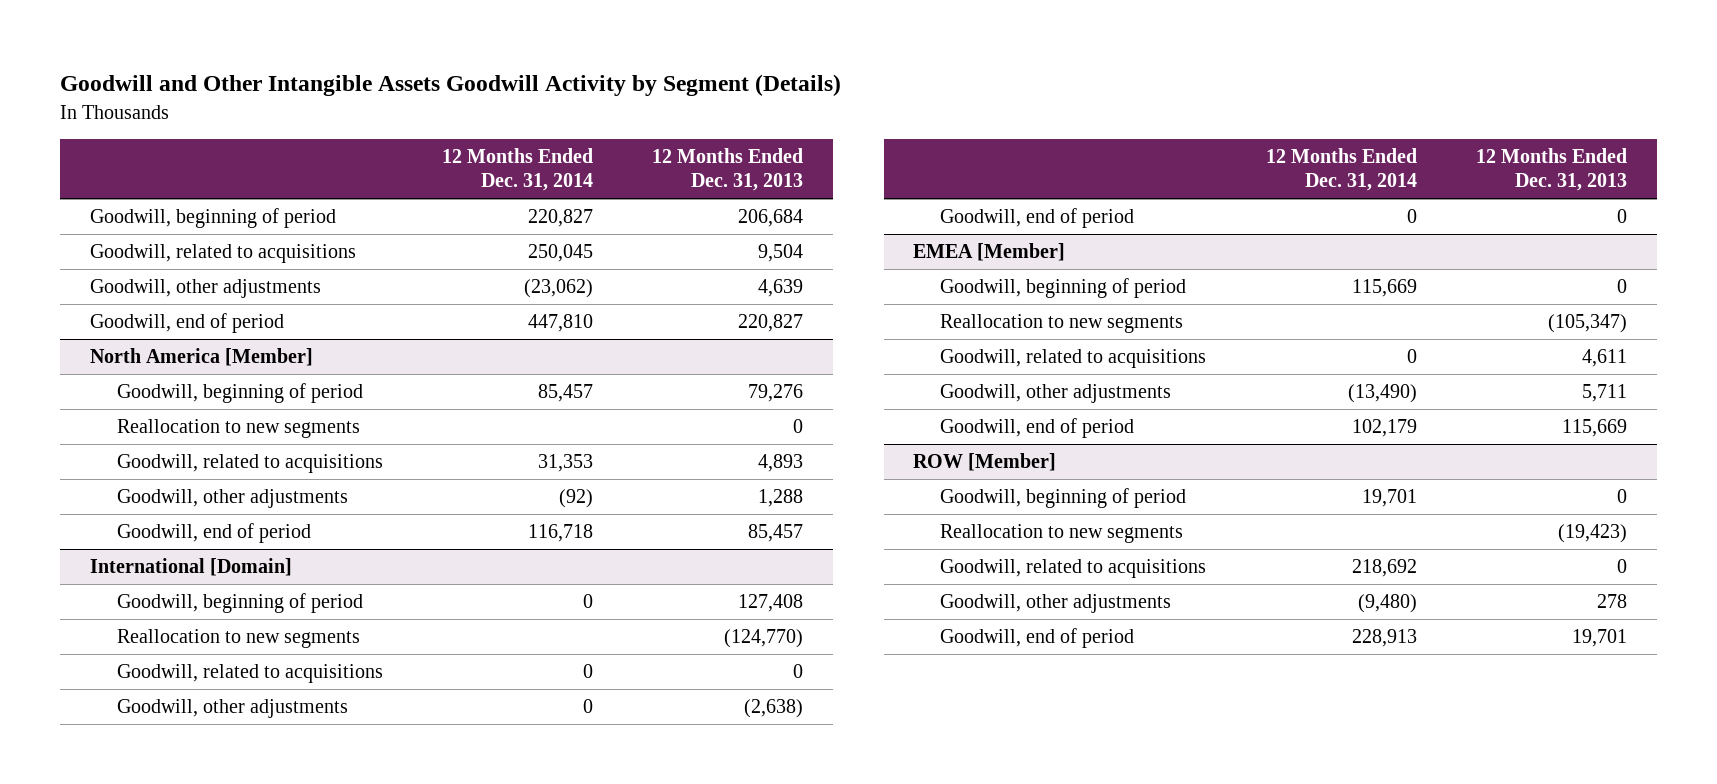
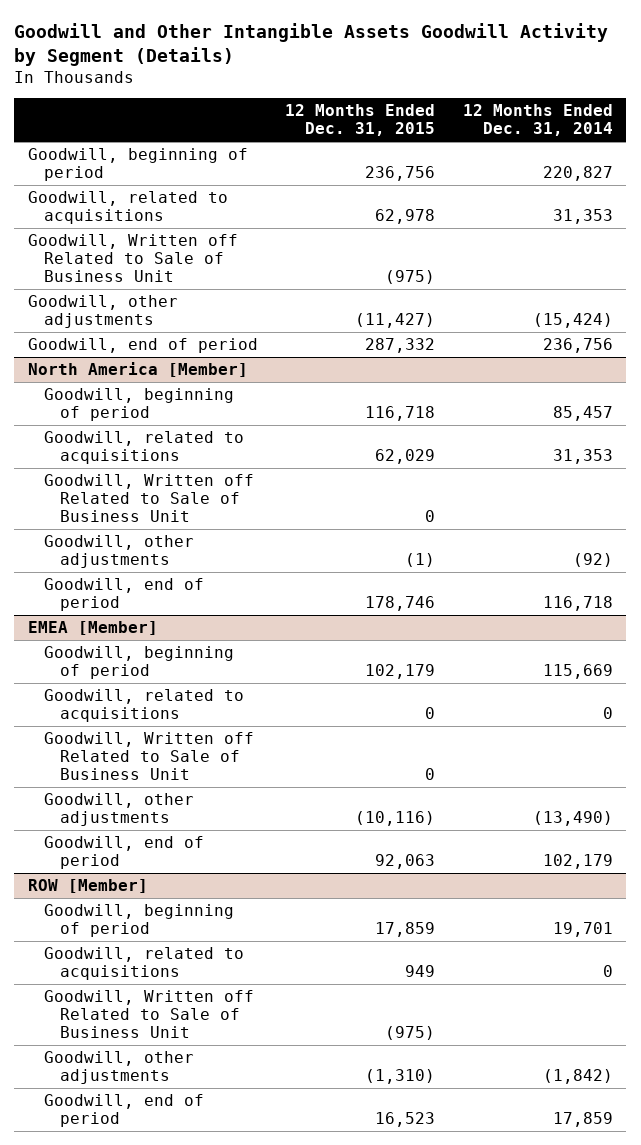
- | 12 Months Ended Dec. 31, 2014 | 12 Months Ended Dec. 31, 2013
+ | 12 Months Ended Dec. 31, 2015 | 12 Months Ended Dec. 31, 2014
- Goodwill, related to acquisitions | 250,045 | 9,504
- Goodwill, other adjustments | (23,062) | 4,639
- Goodwill, end of period | 447,810 | 220,827
+ Goodwill, related to acquisitions | 62,978 | 31,353
+ Goodwill, Written off Related to Sale of Business Unit | (975) |
+ Goodwill, other adjustments | (11,427) | (15,424)
+ Goodwill, end of period | 287,332 | 236,756
@ North America [Member]
- Reallocation to new segments | | 0
+ Goodwill, Written off Related to Sale of Business Unit | 0 |
- International [Domain]
- Goodwill, beginning of period | 0 | 127,408
- Reallocation to new segments | | (124,770)
- Goodwill, related to acquisitions | 0 | 0
- Goodwill, other adjustments | 0 | (2,638)
- Goodwill, end of period | 0 | 0
@ EMEA [Member]
- Reallocation to new segments | | (105,347)
+ Goodwill, Written off Related to Sale of Business Unit | 0 |
@ ROW [Member]
- Reallocation to new segments | | (19,423)
- Goodwill, related to acquisitions | 218,692 | 0
- Goodwill, other adjustments | (9,480) | 278
- Goodwill, end of period | 228,913 | 19,701
+ Goodwill, related to acquisitions | 949 | 0
+ Goodwill, Written off Related to Sale of Business Unit | (975) |
+ Goodwill, other adjustments | (1,310) | (1,842)
+ Goodwill, end of period | 16,523 | 17,859

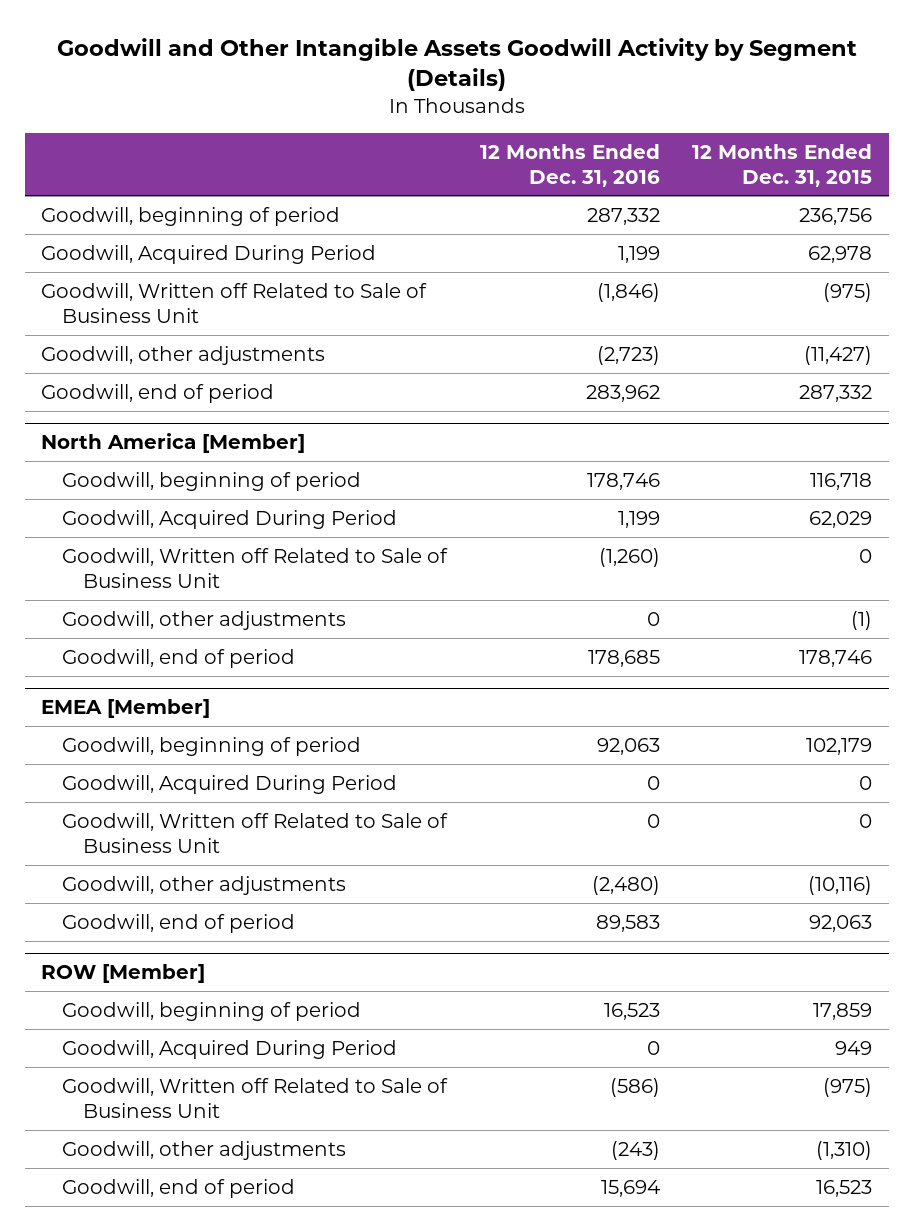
- | 12 Months Ended Dec. 31, 2015 | 12 Months Ended Dec. 31, 2014
+ | 12 Months Ended Dec. 31, 2016 | 12 Months Ended Dec. 31, 2015
- Goodwill, related to acquisitions | 62,978 | 31,353
+ Goodwill, Acquired During Period | 1,199 | 62,978
@ North America [Member]
- Goodwill, related to acquisitions | 62,029 | 31,353
+ Goodwill, Acquired During Period | 1,199 | 62,029
@ EMEA [Member]
- Goodwill, related to acquisitions | 0 | 0
+ Goodwill, Acquired During Period | 0 | 0
@ ROW [Member]
- Goodwill, related to acquisitions | 949 | 0
+ Goodwill, Acquired During Period | 0 | 949

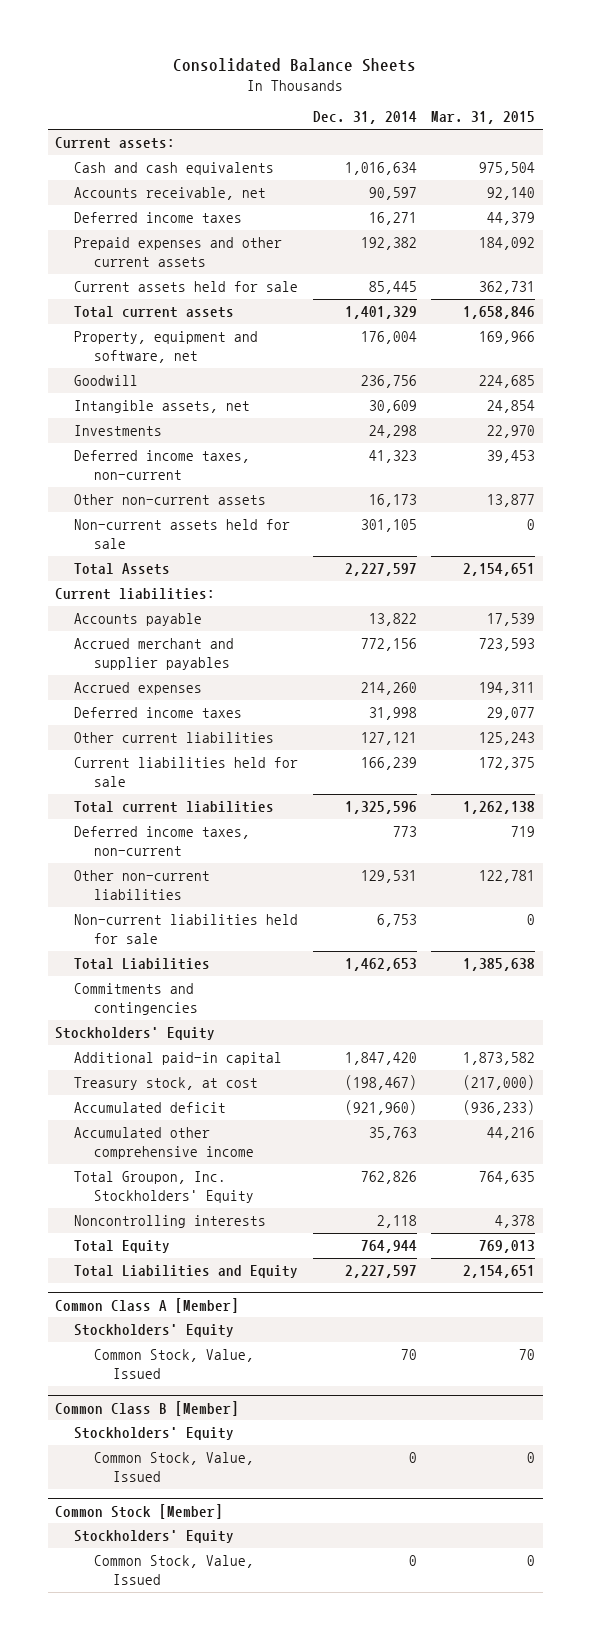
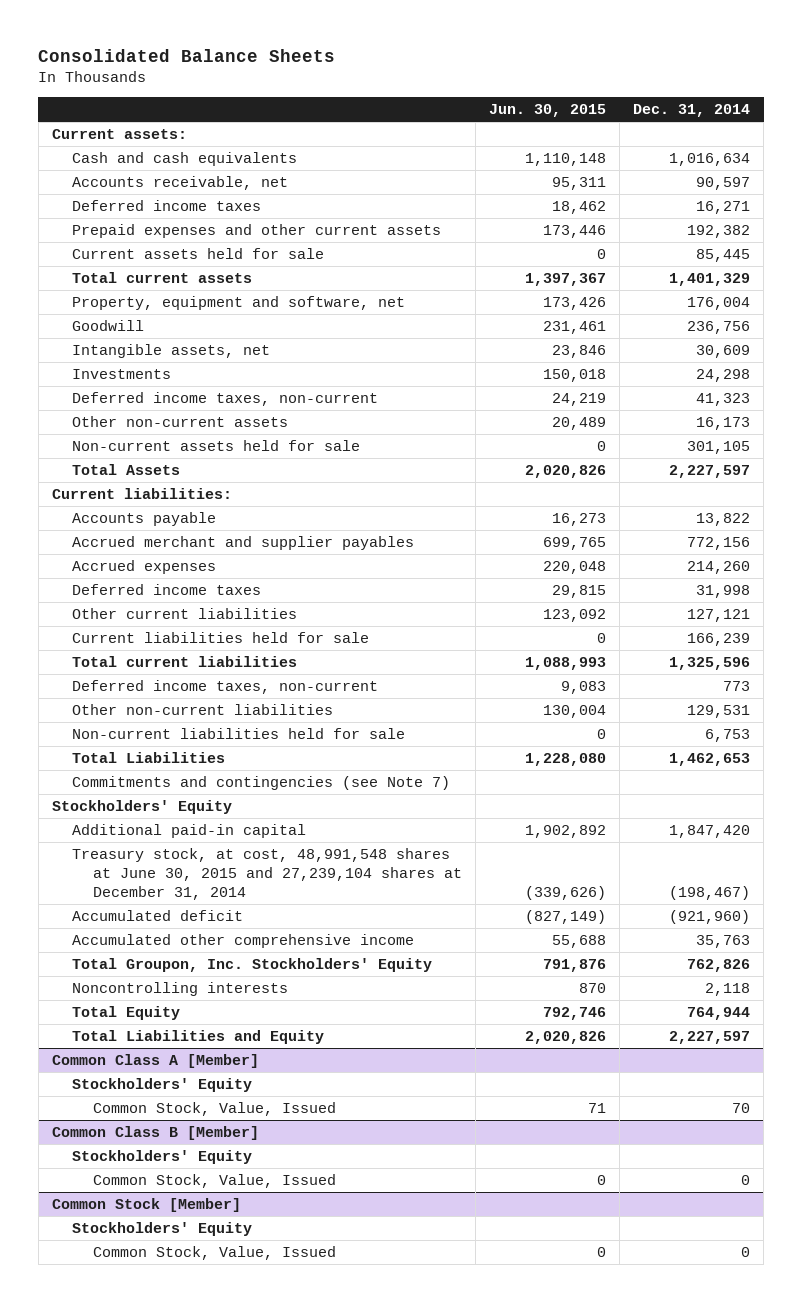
- | Dec. 31, 2014 | Mar. 31, 2015
+ | Jun. 30, 2015 | Dec. 31, 2014
- Commitments and contingencies
+ Commitments and contingencies (see Note 7)
- Treasury stock, at cost | (198,467) | (217,000)
+ Treasury stock, at cost, 48,991,548 shares at June 30, 2015 and 27,239,104 shares at December 31, 2014 | (339,626) | (198,467)

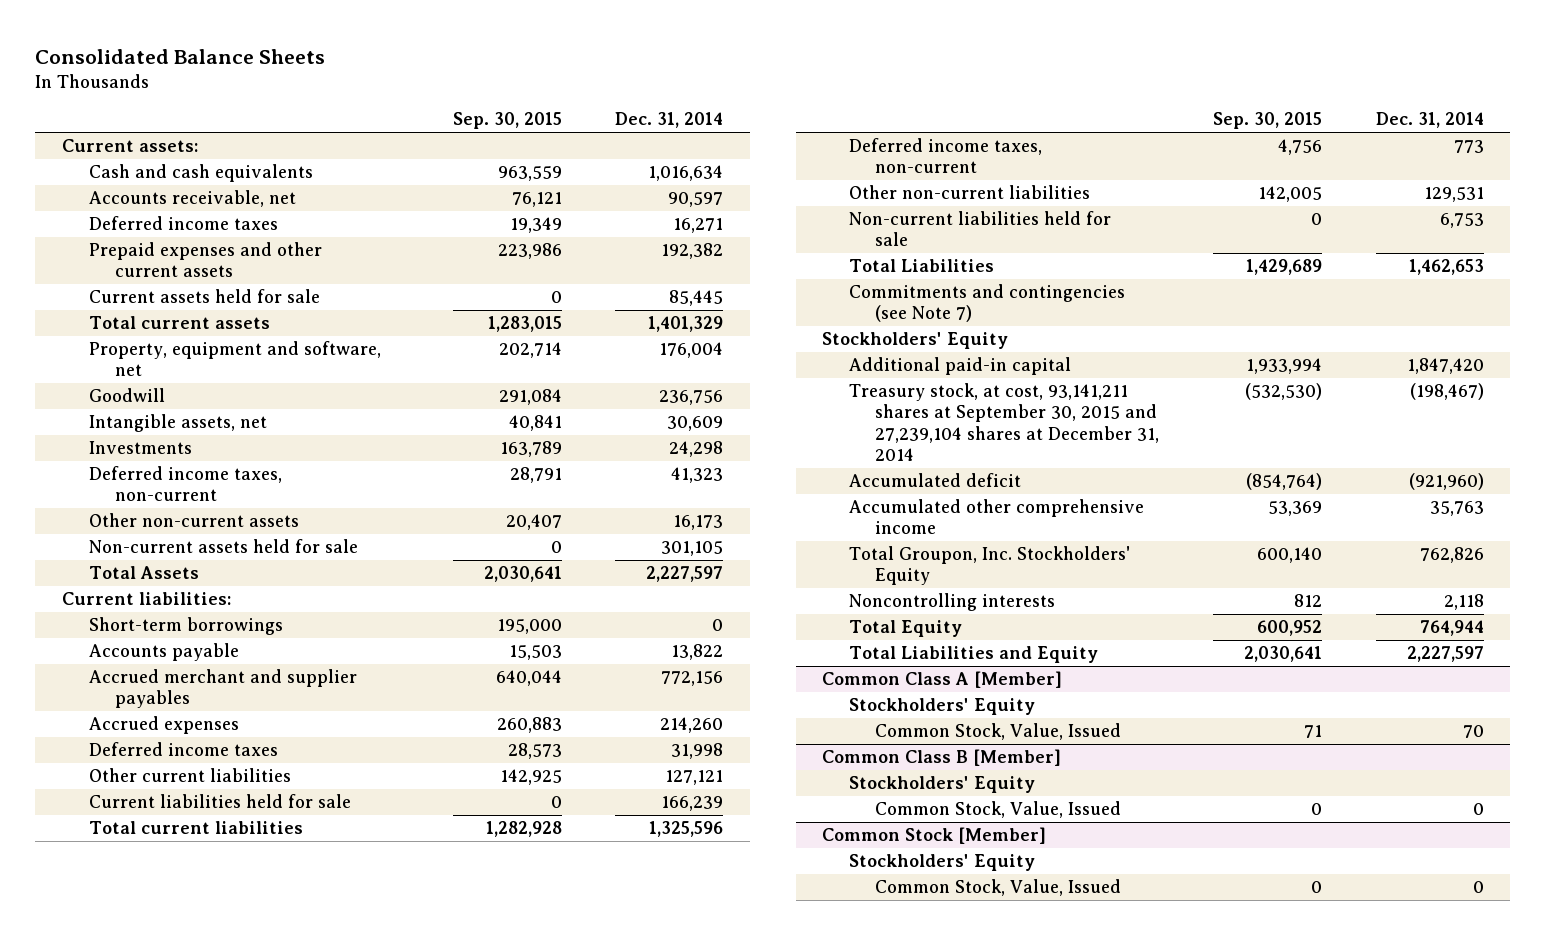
- | Jun. 30, 2015 | Dec. 31, 2014
+ | Sep. 30, 2015 | Dec. 31, 2014
+ Short-term borrowings | 195,000 | 0
- Treasury stock, at cost, 48,991,548 shares at June 30, 2015 and 27,239,104 shares at December 31, 2014 | (339,626) | (198,467)
+ Treasury stock, at cost, 93,141,211 shares at September 30, 2015 and 27,239,104 shares at December 31, 2014 | (532,530) | (198,467)

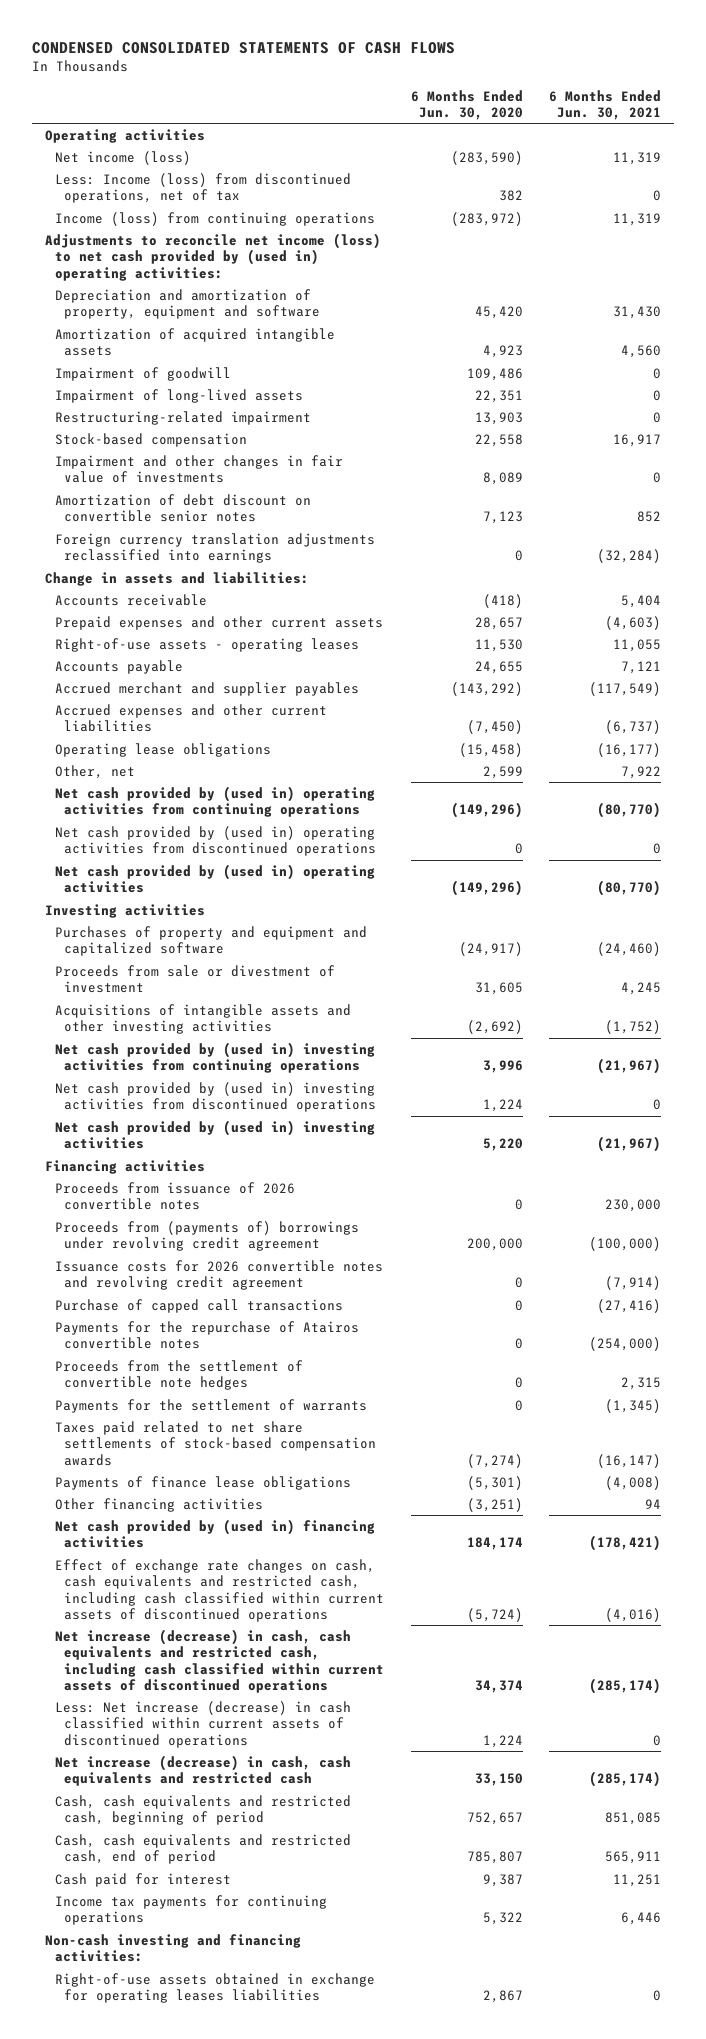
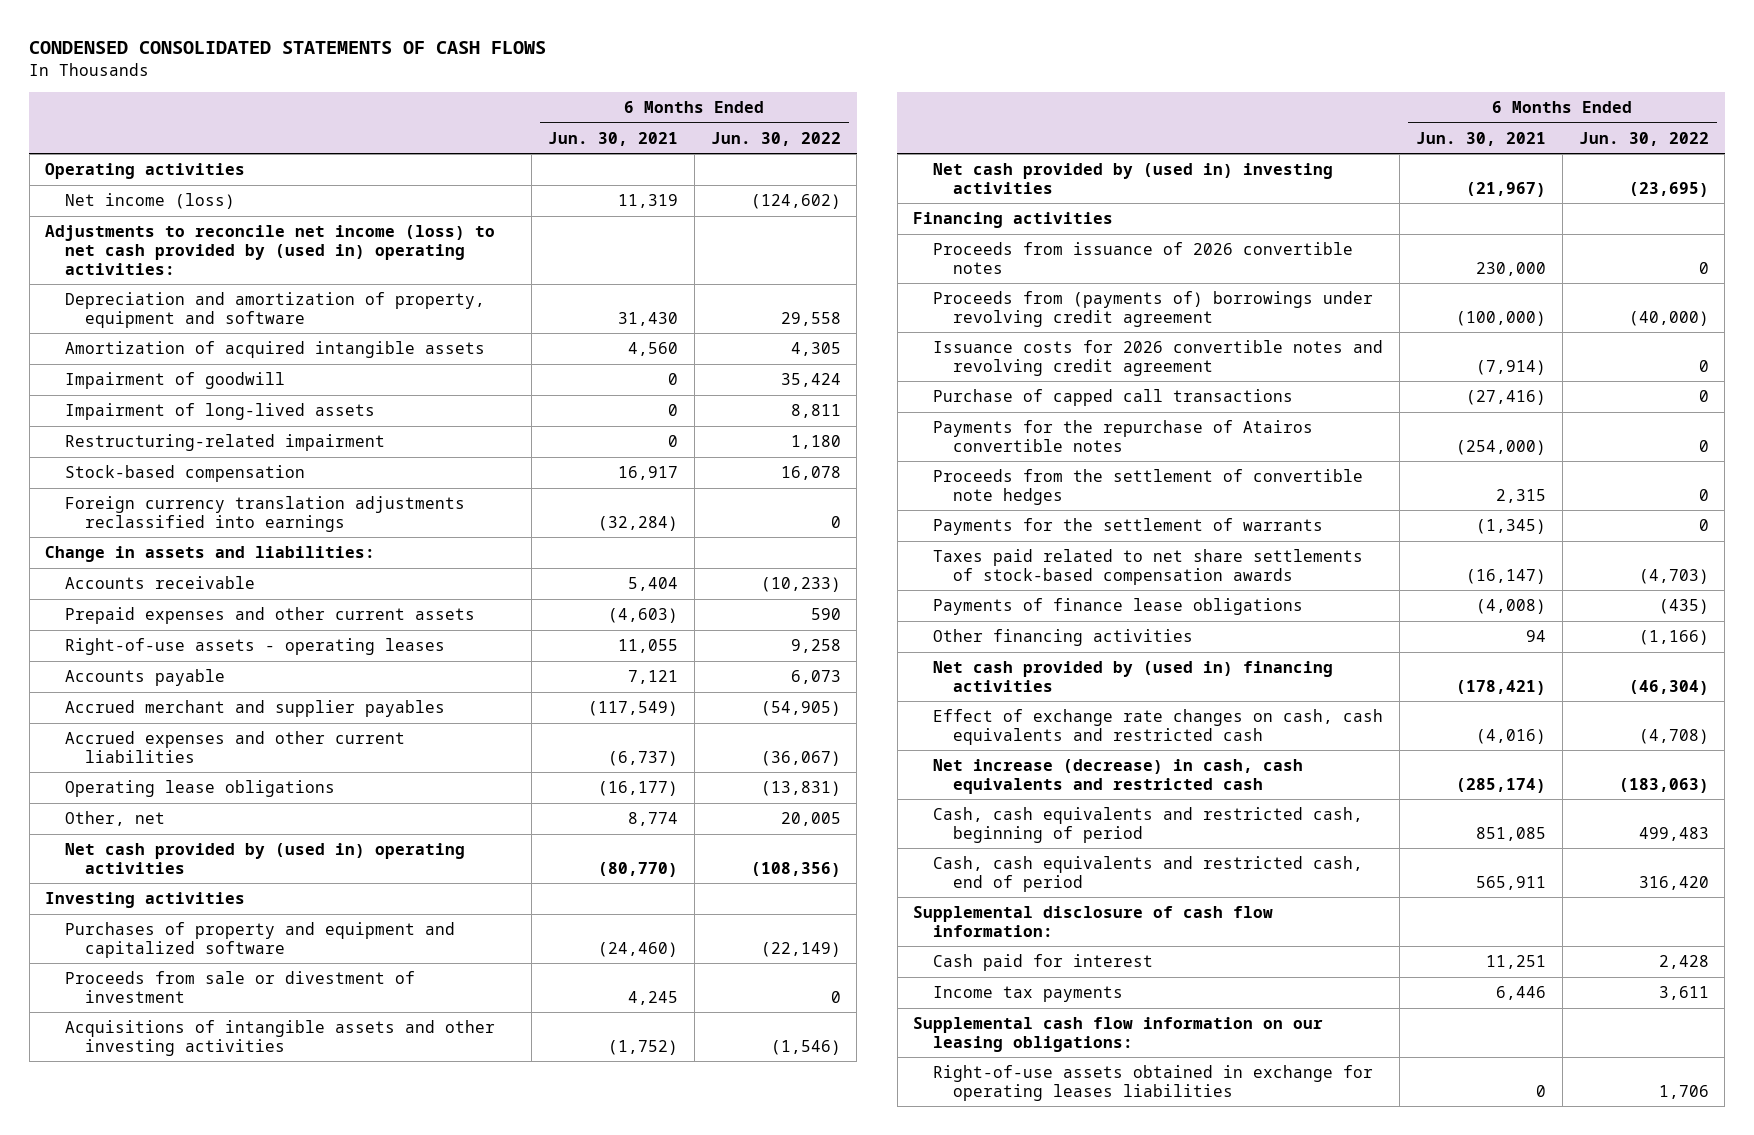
- | 6 Months Ended Jun. 30, 2020 | 6 Months Ended Jun. 30, 2021
+ | 6 Months Ended Jun. 30, 2021 | 6 Months Ended Jun. 30, 2022
- Less: Income (loss) from discontinued operations, net of tax | 382 | 0
- Income (loss) from continuing operations | (283,972) | 11,319
- Impairment and other changes in fair value of investments | 8,089 | 0
- Amortization of debt discount on convertible senior notes | 7,123 | 852
- Other, net | 2,599 | 7,922
- Net cash provided by (used in) operating activities from continuing operations | (149,296) | (80,770)
- Net cash provided by (used in) operating activities from discontinued operations | 0 | 0
+ Other, net | 8,774 | 20,005
- Net cash provided by (used in) investing activities from continuing operations | 3,996 | (21,967)
- Net cash provided by (used in) investing activities from discontinued operations | 1,224 | 0
- Effect of exchange rate changes on cash, cash equivalents and restricted cash, including cash classified within current assets of discontinued operations | (5,724) | (4,016)
- Net increase (decrease) in cash, cash equivalents and restricted cash, including cash classified within current assets of discontinued operations | 34,374 | (285,174)
- Less: Net increase (decrease) in cash classified within current assets of discontinued operations | 1,224 | 0
+ Effect of exchange rate changes on cash, cash equivalents and restricted cash | (4,016) | (4,708)
+ Supplemental disclosure of cash flow information:
- Income tax payments for continuing operations | 5,322 | 6,446
- Non-cash investing and financing activities:
+ Income tax payments | 6,446 | 3,611
+ Supplemental cash flow information on our leasing obligations:

